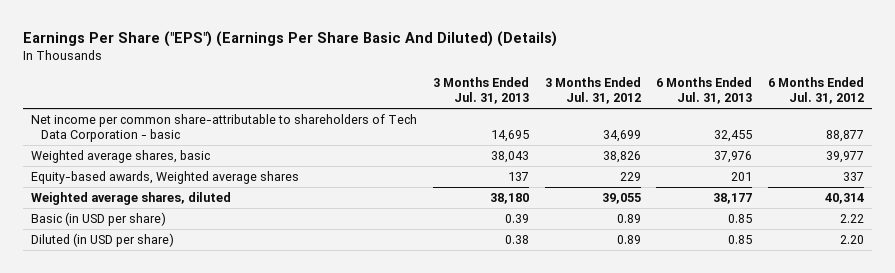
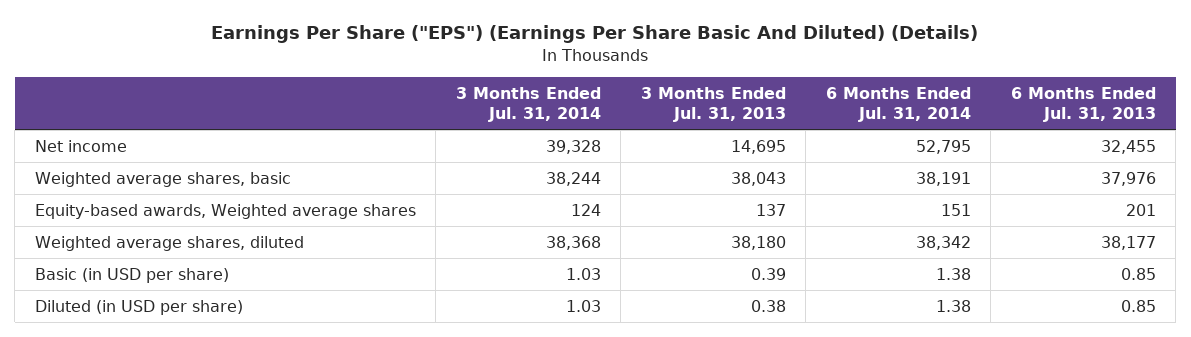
- | 3 Months Ended Jul. 31, 2013 | 3 Months Ended Jul. 31, 2012 | 6 Months Ended Jul. 31, 2013 | 6 Months Ended Jul. 31, 2012
+ | 3 Months Ended Jul. 31, 2014 | 3 Months Ended Jul. 31, 2013 | 6 Months Ended Jul. 31, 2014 | 6 Months Ended Jul. 31, 2013
- Net income per common share-attributable to shareholders of Tech Data Corporation - basic | 14,695 | 34,699 | 32,455 | 88,877
+ Net income | 39,328 | 14,695 | 52,795 | 32,455

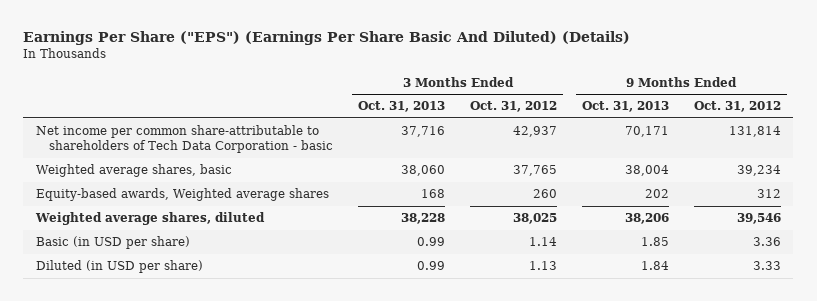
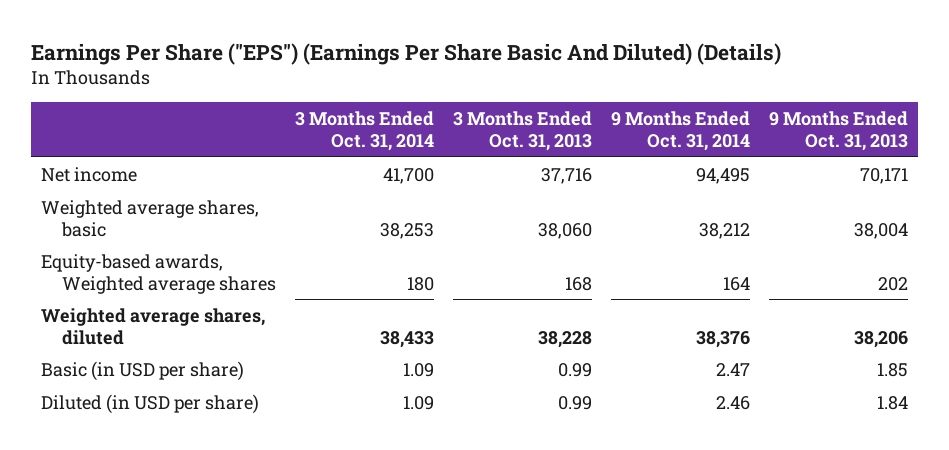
- | 3 Months Ended Oct. 31, 2013 | 3 Months Ended Oct. 31, 2012 | 9 Months Ended Oct. 31, 2013 | 9 Months Ended Oct. 31, 2012
+ | 3 Months Ended Oct. 31, 2014 | 3 Months Ended Oct. 31, 2013 | 9 Months Ended Oct. 31, 2014 | 9 Months Ended Oct. 31, 2013
- Net income per common share-attributable to shareholders of Tech Data Corporation - basic | 37,716 | 42,937 | 70,171 | 131,814
+ Net income | 41,700 | 37,716 | 94,495 | 70,171

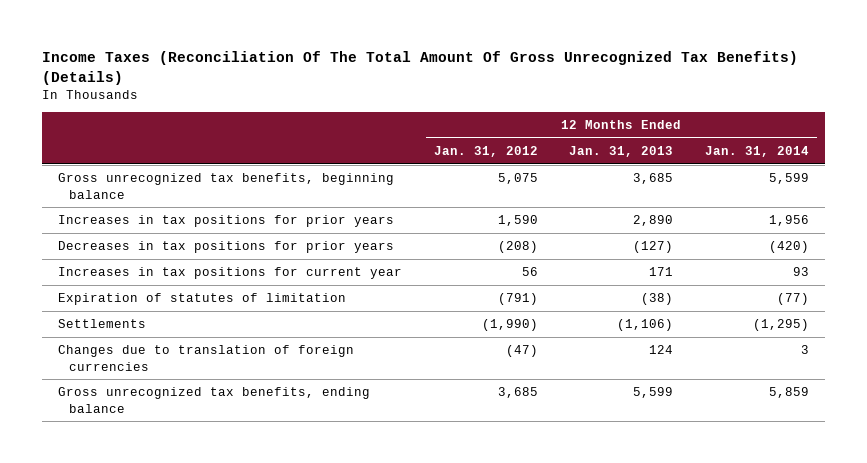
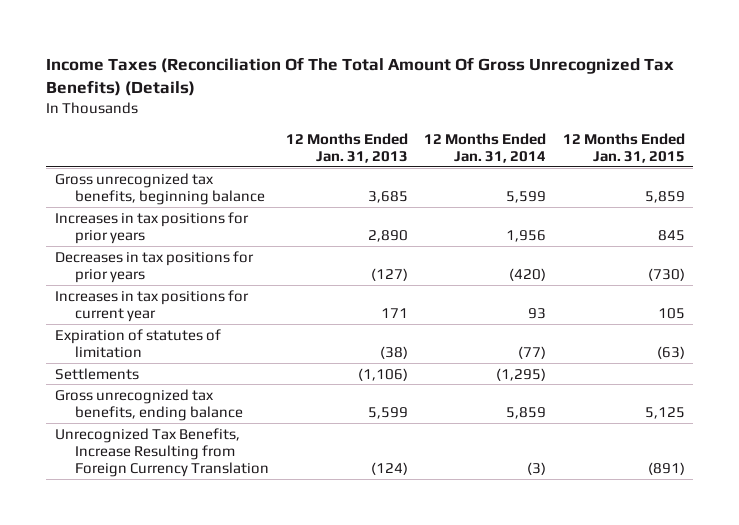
- | 12 Months Ended Jan. 31, 2012 | 12 Months Ended Jan. 31, 2013 | 12 Months Ended Jan. 31, 2014
+ | 12 Months Ended Jan. 31, 2013 | 12 Months Ended Jan. 31, 2014 | 12 Months Ended Jan. 31, 2015
- Changes due to translation of foreign currencies | (47) | 124 | 3
+ Unrecognized Tax Benefits, Increase Resulting from Foreign Currency Translation | (124) | (3) | (891)

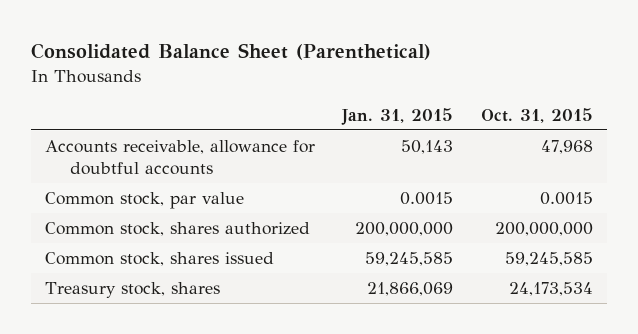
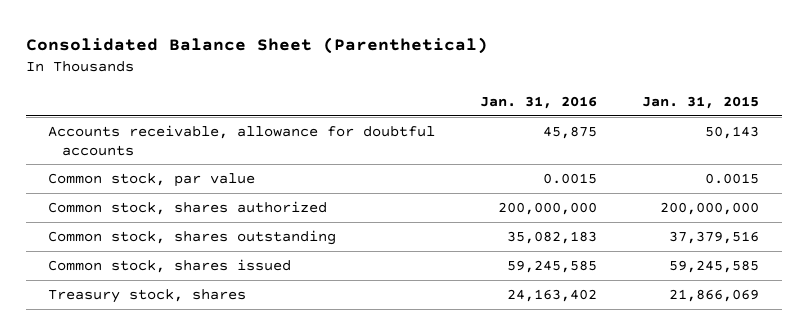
- | Jan. 31, 2015 | Oct. 31, 2015
+ | Jan. 31, 2016 | Jan. 31, 2015
+ Common stock, shares outstanding | 35,082,183 | 37,379,516

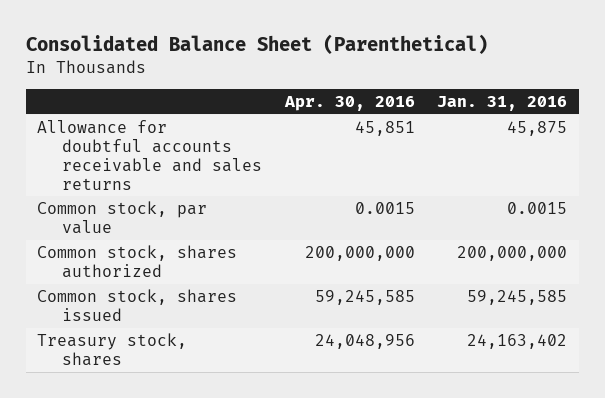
- | Jan. 31, 2016 | Jan. 31, 2015
+ | Apr. 30, 2016 | Jan. 31, 2016
- Accounts receivable, allowance for doubtful accounts | 45,875 | 50,143
+ Allowance for doubtful accounts receivable and sales returns | 45,851 | 45,875
- Common stock, shares outstanding | 35,082,183 | 37,379,516

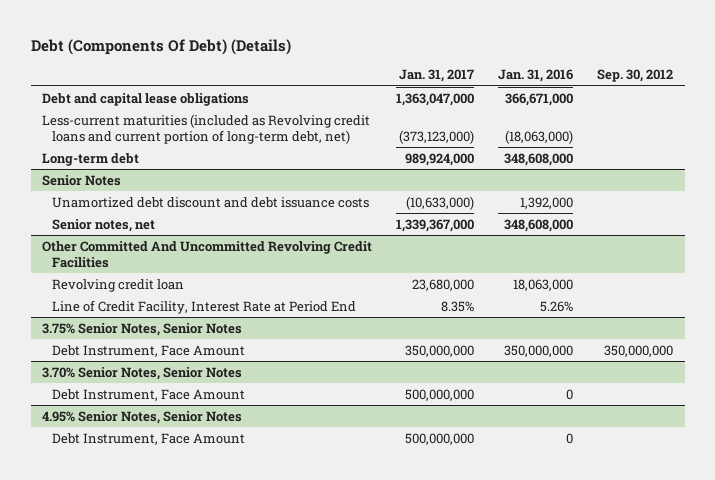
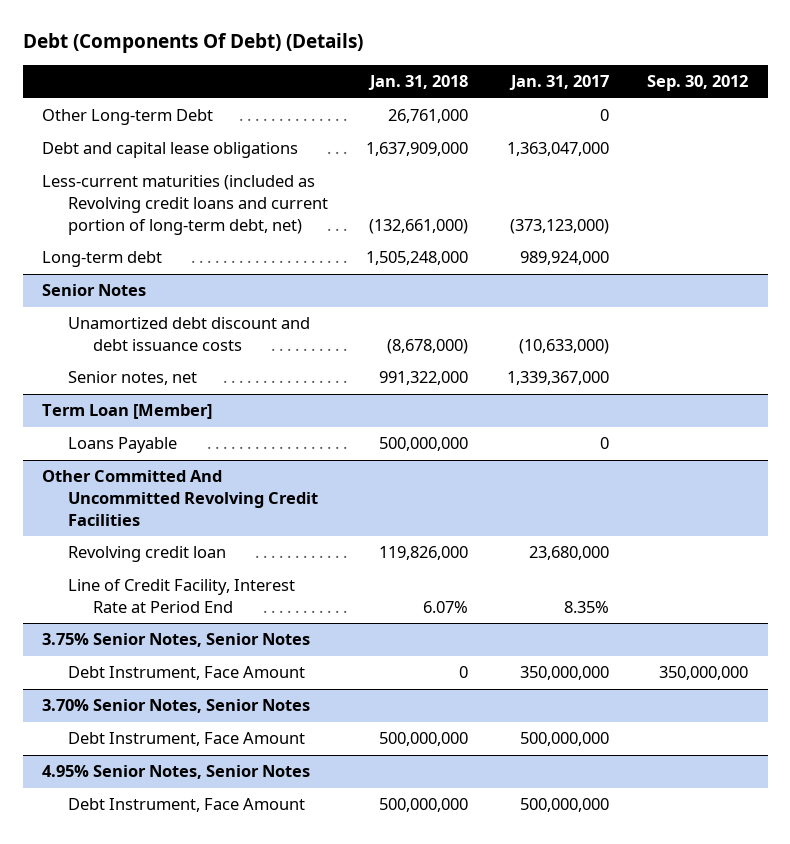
- | Jan. 31, 2017 | Jan. 31, 2016 | Sep. 30, 2012
+ | Jan. 31, 2018 | Jan. 31, 2017 | Sep. 30, 2012
+ Other Long-term Debt | 26,761,000 | 0 |
+ Term Loan [Member]
+ Loans Payable | 500,000,000 | 0 |

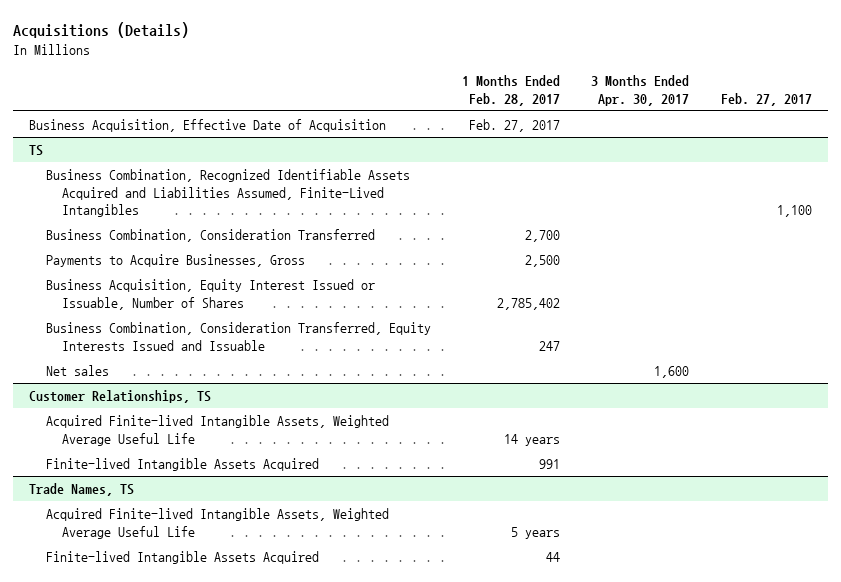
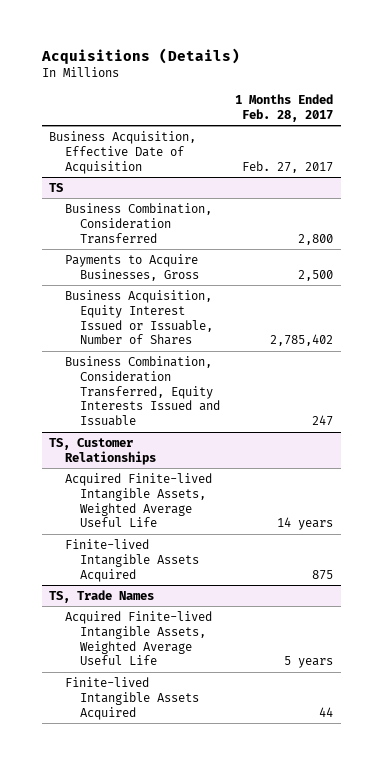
- | 1 Months Ended Feb. 28, 2017 | 3 Months Ended Apr. 30, 2017 | Feb. 27, 2017
+ | 1 Months Ended Feb. 28, 2017
@ TS
- Business Combination, Recognized Identifiable Assets Acquired and Liabilities Assumed, Finite-Lived Intangibles | | | 1,100
- Business Combination, Consideration Transferred | 2,700 | |
+ Business Combination, Consideration Transferred | 2,800
- Net sales | | 1,600 |
- Customer Relationships, TS
+ TS, Customer Relationships
- Finite-lived Intangible Assets Acquired | 991 | |
- Trade Names, TS
+ Finite-lived Intangible Assets Acquired | 875
+ TS, Trade Names

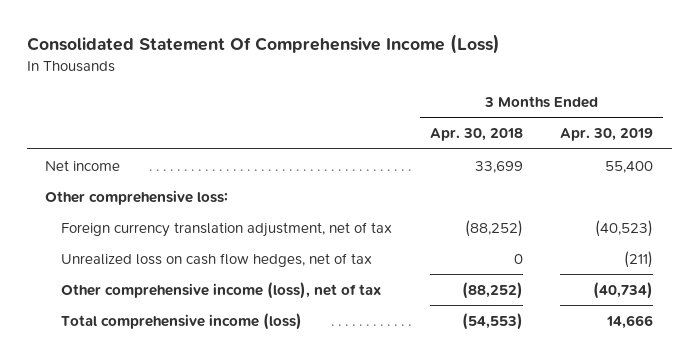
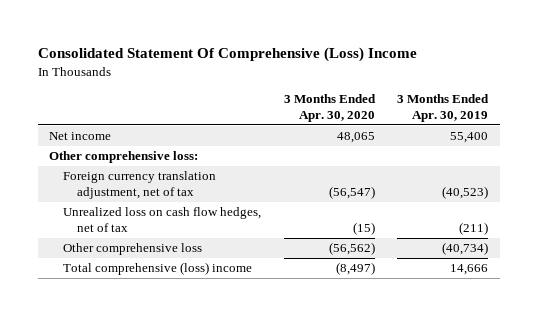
- Consolidated Statement Of Comprehensive Income (Loss)
+ Consolidated Statement Of Comprehensive (Loss) Income
- | 3 Months Ended Apr. 30, 2018 | 3 Months Ended Apr. 30, 2019
+ | 3 Months Ended Apr. 30, 2020 | 3 Months Ended Apr. 30, 2019
- Other comprehensive income (loss), net of tax | (88,252) | (40,734)
- Total comprehensive income (loss) | (54,553) | 14,666
+ Other comprehensive loss | (56,562) | (40,734)
+ Total comprehensive (loss) income | (8,497) | 14,666

